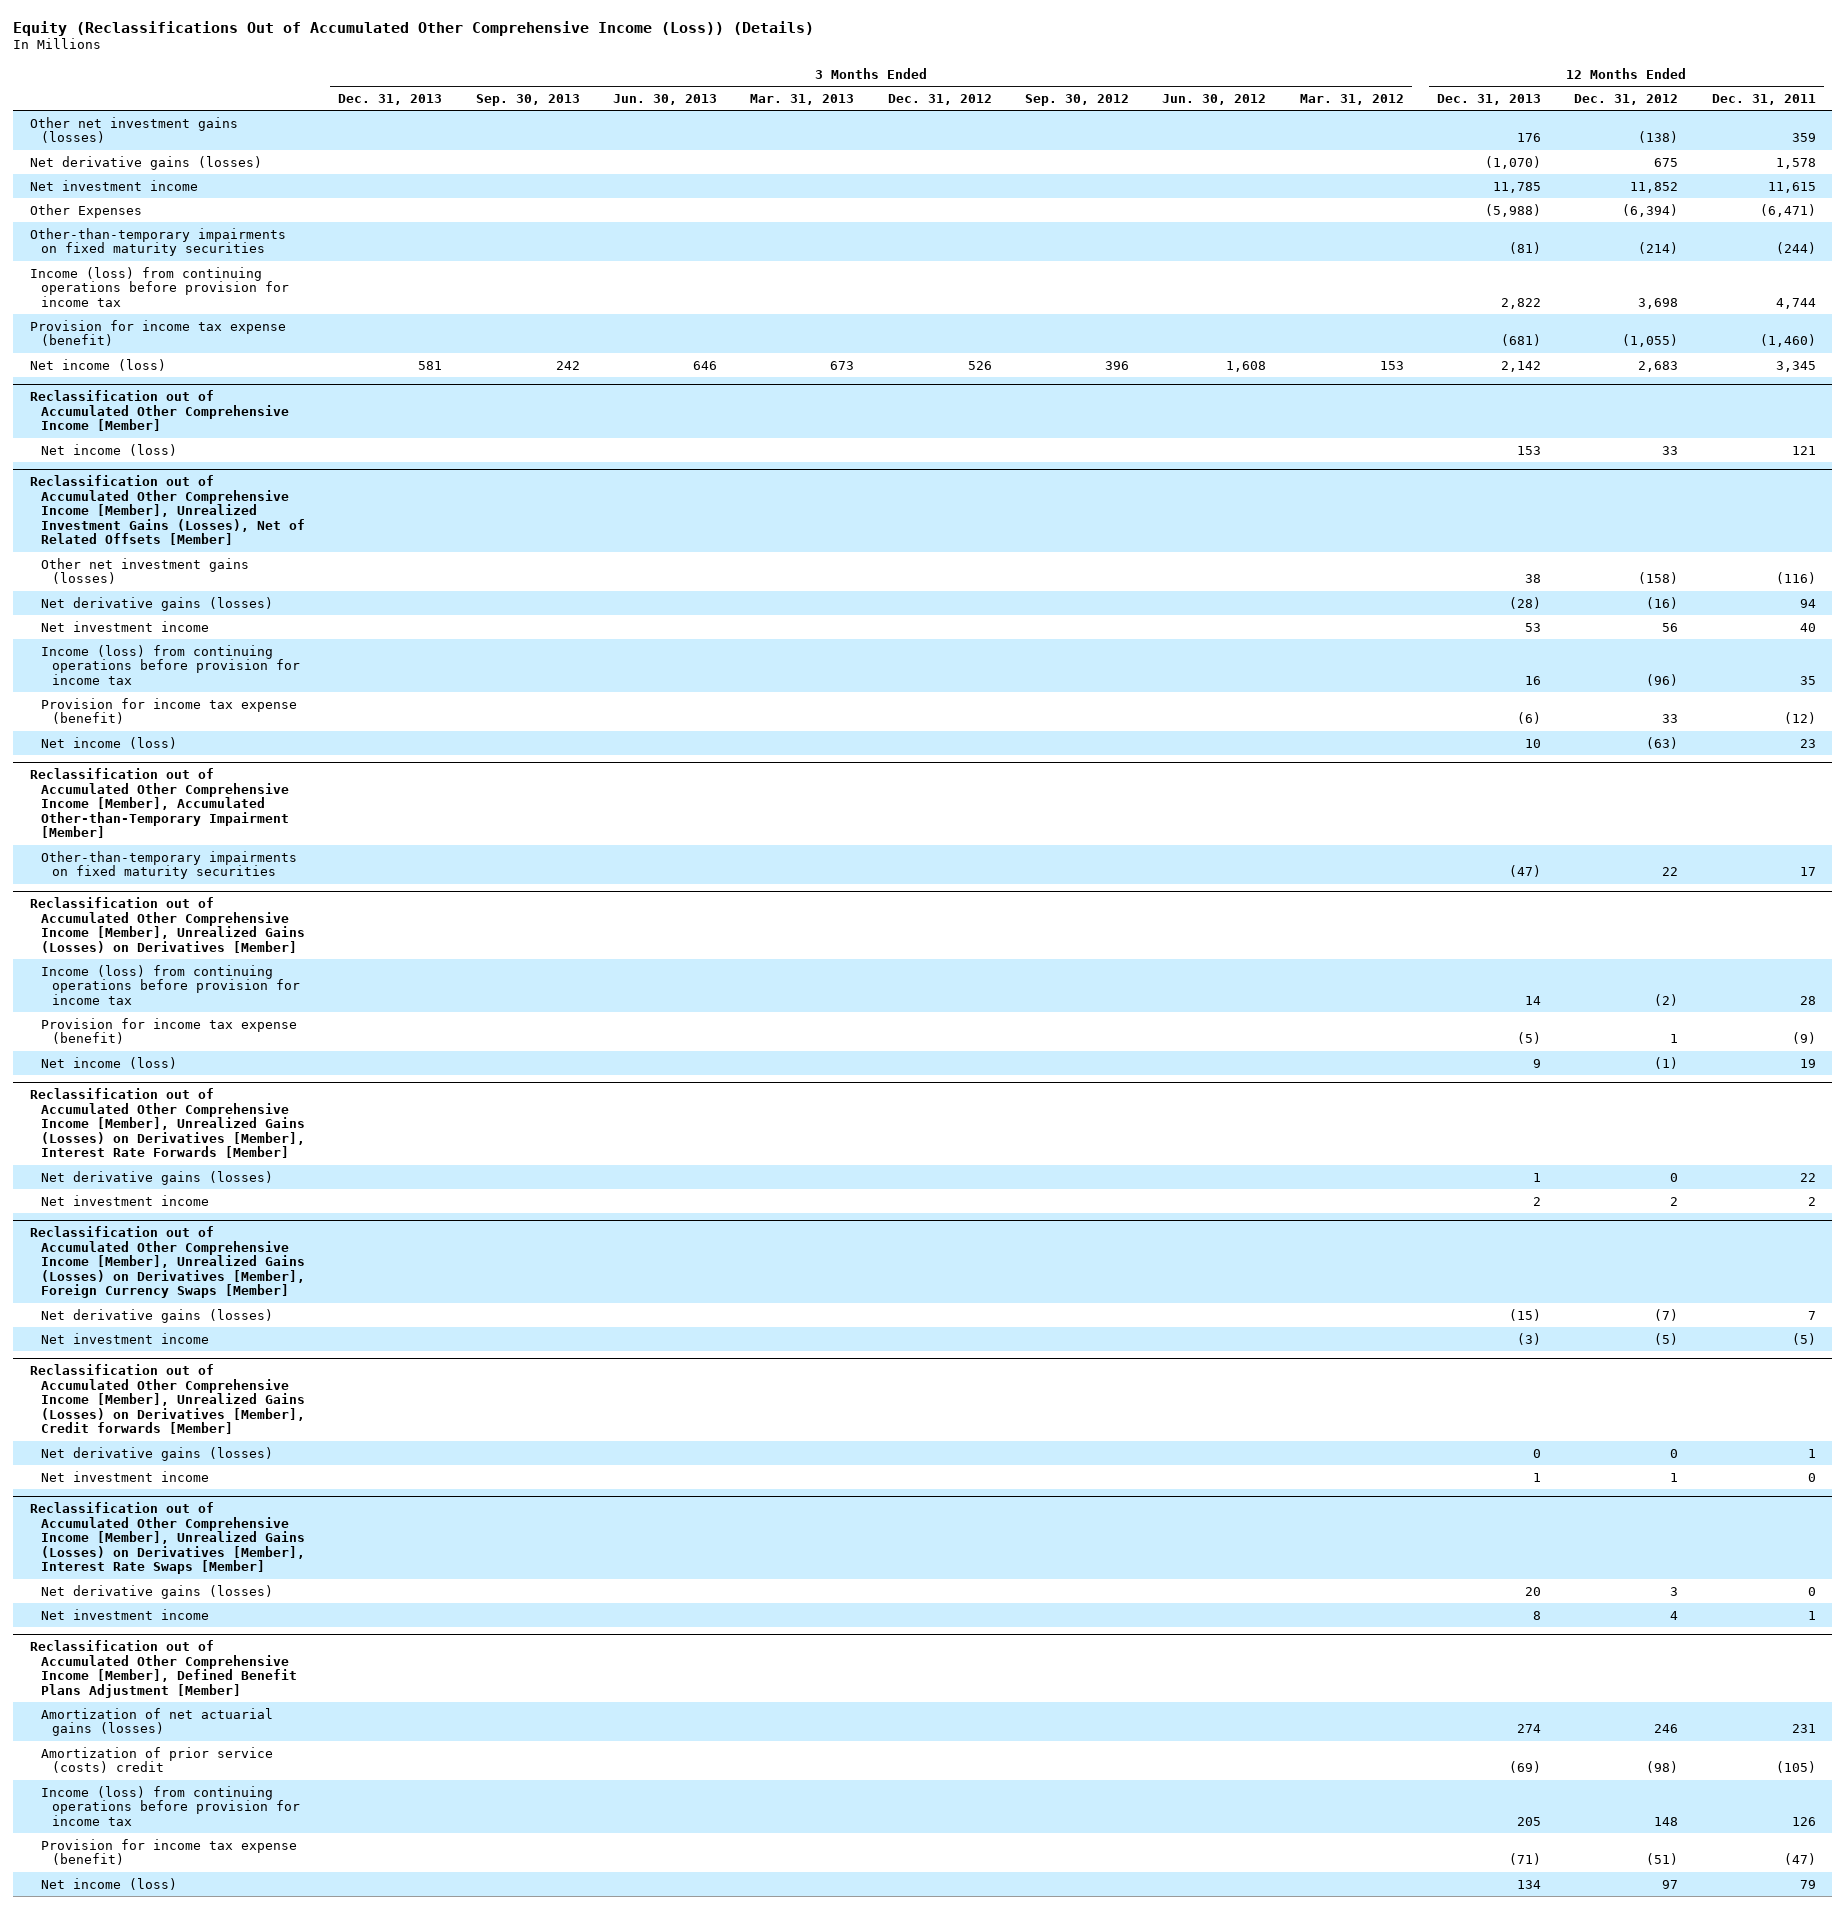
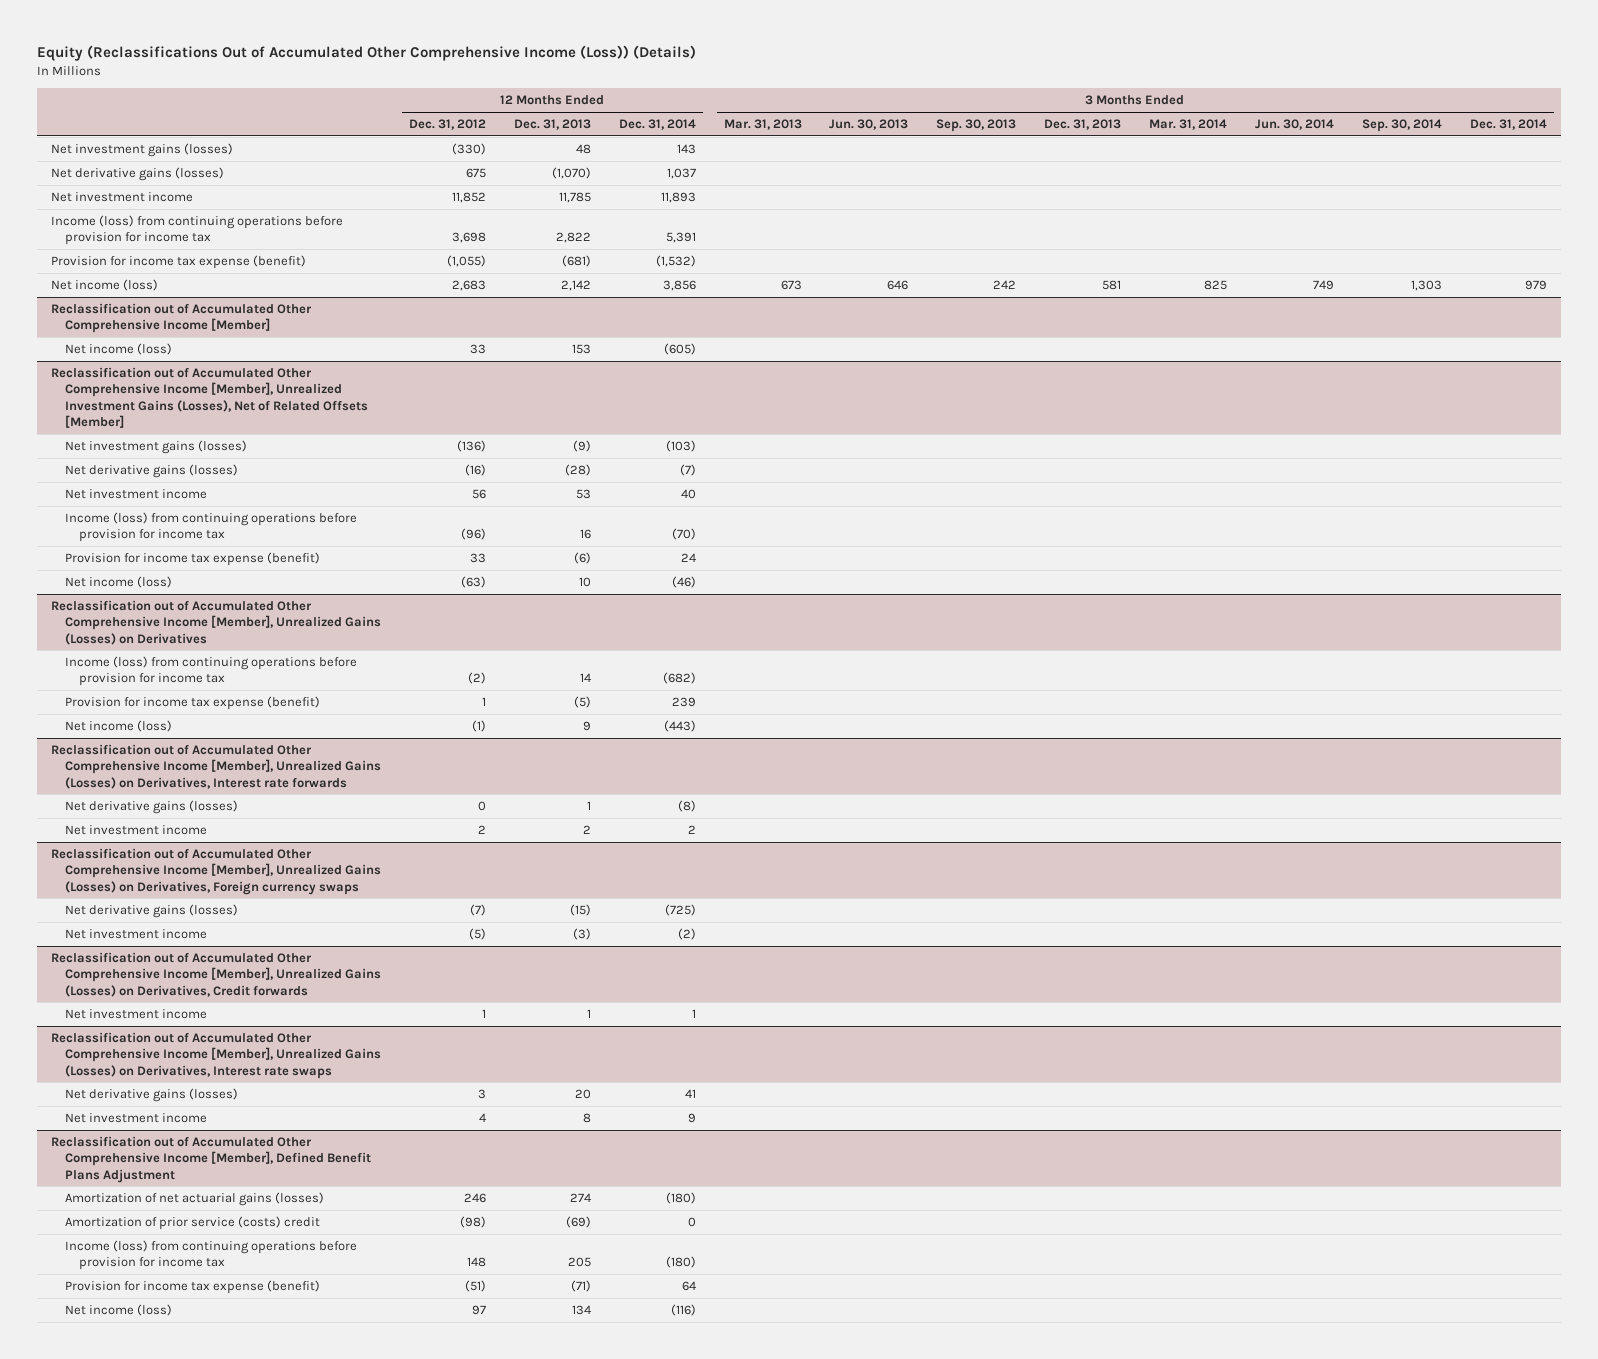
- | 3 Months Ended Dec. 31, 2013 | 3 Months Ended Sep. 30, 2013 | 3 Months Ended Jun. 30, 2013 | 3 Months Ended Mar. 31, 2013 | 3 Months Ended Dec. 31, 2012 | 3 Months Ended Sep. 30, 2012 | 3 Months Ended Jun. 30, 2012 | 3 Months Ended Mar. 31, 2012 | 12 Months Ended Dec. 31, 2013 | 12 Months Ended Dec. 31, 2012 | 12 Months Ended Dec. 31, 2011
+ | 12 Months Ended Dec. 31, 2012 | 12 Months Ended Dec. 31, 2013 | 12 Months Ended Dec. 31, 2014 | 3 Months Ended Mar. 31, 2013 | 3 Months Ended Jun. 30, 2013 | 3 Months Ended Sep. 30, 2013 | 3 Months Ended Dec. 31, 2013 | 3 Months Ended Mar. 31, 2014 | 3 Months Ended Jun. 30, 2014 | 3 Months Ended Sep. 30, 2014 | 3 Months Ended Dec. 31, 2014
- Other net investment gains (losses) | | | | | | | | | 176 | (138) | 359
+ Net investment gains (losses) | (330) | 48 | 143 | | | | | | | |
- Other Expenses | | | | | | | | | (5,988) | (6,394) | (6,471)
- Other-than-temporary impairments on fixed maturity securities | | | | | | | | | (81) | (214) | (244)
@ Reclassification out of Accumulated Other Comprehensive Income [Member], Unrealized Investment Gains (Losses), Net of Related Offsets [Member]
- Other net investment gains (losses) | | | | | | | | | 38 | (158) | (116)
+ Net investment gains (losses) | (136) | (9) | (103) | | | | | | | |
- Reclassification out of Accumulated Other Comprehensive Income [Member], Accumulated Other-than-Temporary Impairment [Member]
- Other-than-temporary impairments on fixed maturity securities | | | | | | | | | (47) | 22 | 17
- Reclassification out of Accumulated Other Comprehensive Income [Member], Unrealized Gains (Losses) on Derivatives [Member]
+ Reclassification out of Accumulated Other Comprehensive Income [Member], Unrealized Gains (Losses) on Derivatives
- Reclassification out of Accumulated Other Comprehensive Income [Member], Unrealized Gains (Losses) on Derivatives [Member], Interest Rate Forwards [Member]
+ Reclassification out of Accumulated Other Comprehensive Income [Member], Unrealized Gains (Losses) on Derivatives, Interest rate forwards
- Reclassification out of Accumulated Other Comprehensive Income [Member], Unrealized Gains (Losses) on Derivatives [Member], Foreign Currency Swaps [Member]
+ Reclassification out of Accumulated Other Comprehensive Income [Member], Unrealized Gains (Losses) on Derivatives, Foreign currency swaps
- Reclassification out of Accumulated Other Comprehensive Income [Member], Unrealized Gains (Losses) on Derivatives [Member], Credit forwards [Member]
- Net derivative gains (losses) | | | | | | | | | 0 | 0 | 1
+ Reclassification out of Accumulated Other Comprehensive Income [Member], Unrealized Gains (Losses) on Derivatives, Credit forwards
- Reclassification out of Accumulated Other Comprehensive Income [Member], Unrealized Gains (Losses) on Derivatives [Member], Interest Rate Swaps [Member]
+ Reclassification out of Accumulated Other Comprehensive Income [Member], Unrealized Gains (Losses) on Derivatives, Interest rate swaps
- Reclassification out of Accumulated Other Comprehensive Income [Member], Defined Benefit Plans Adjustment [Member]
+ Reclassification out of Accumulated Other Comprehensive Income [Member], Defined Benefit Plans Adjustment

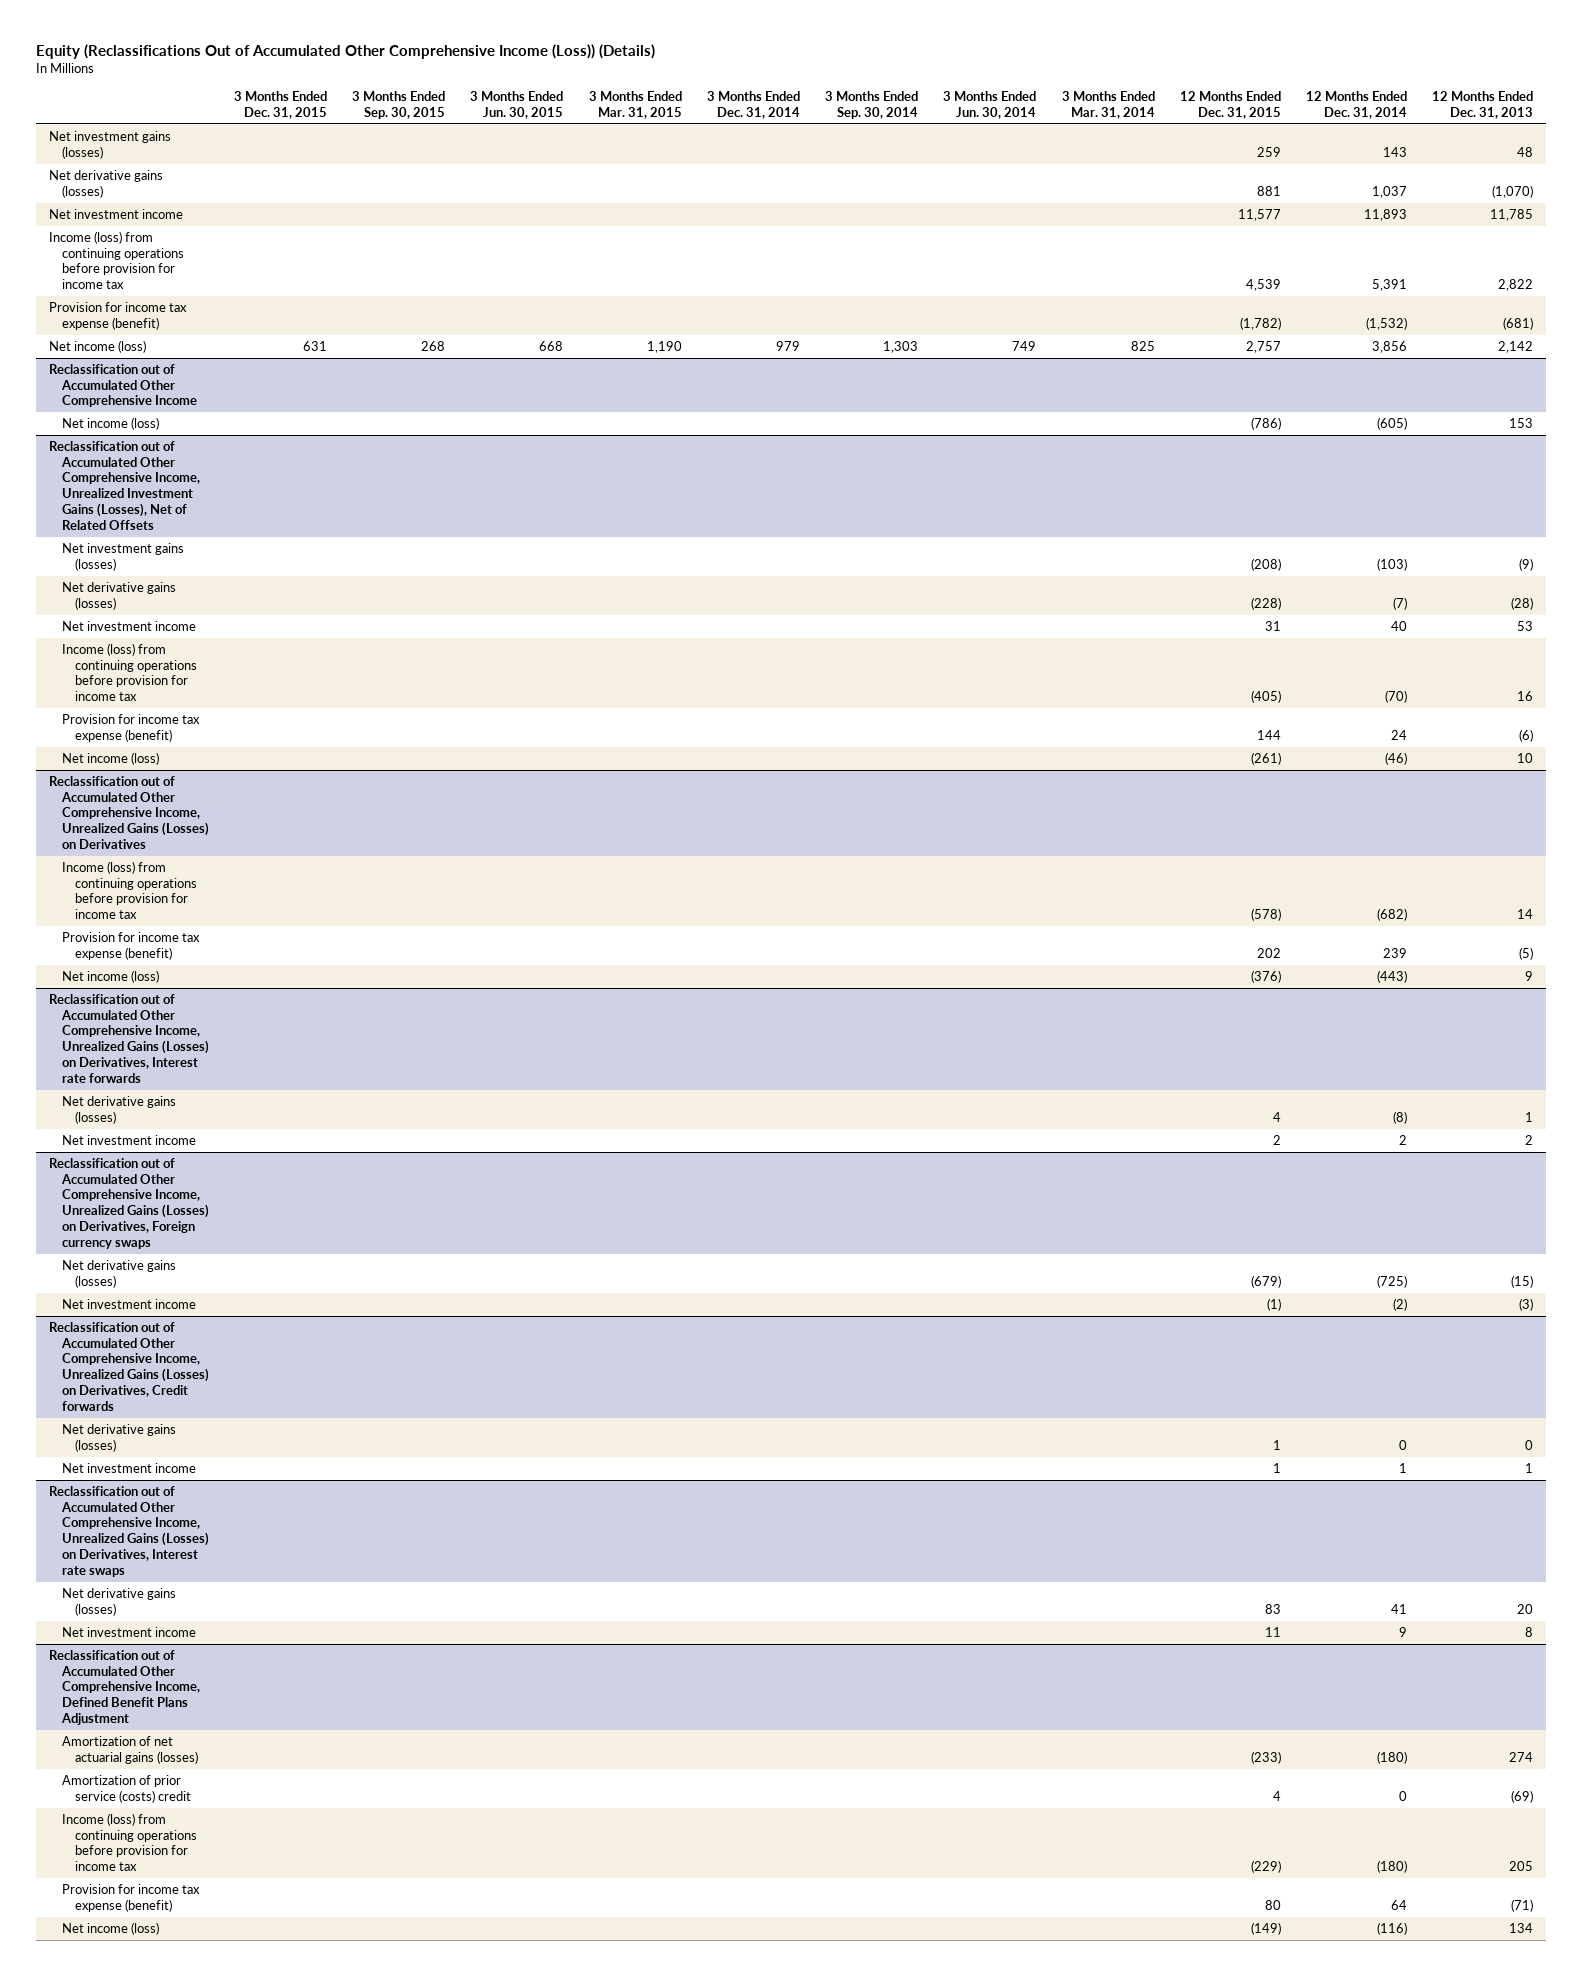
- | 12 Months Ended Dec. 31, 2012 | 12 Months Ended Dec. 31, 2013 | 12 Months Ended Dec. 31, 2014 | 3 Months Ended Mar. 31, 2013 | 3 Months Ended Jun. 30, 2013 | 3 Months Ended Sep. 30, 2013 | 3 Months Ended Dec. 31, 2013 | 3 Months Ended Mar. 31, 2014 | 3 Months Ended Jun. 30, 2014 | 3 Months Ended Sep. 30, 2014 | 3 Months Ended Dec. 31, 2014
+ | 3 Months Ended Dec. 31, 2015 | 3 Months Ended Sep. 30, 2015 | 3 Months Ended Jun. 30, 2015 | 3 Months Ended Mar. 31, 2015 | 3 Months Ended Dec. 31, 2014 | 3 Months Ended Sep. 30, 2014 | 3 Months Ended Jun. 30, 2014 | 3 Months Ended Mar. 31, 2014 | 12 Months Ended Dec. 31, 2015 | 12 Months Ended Dec. 31, 2014 | 12 Months Ended Dec. 31, 2013
- Reclassification out of Accumulated Other Comprehensive Income [Member]
+ Reclassification out of Accumulated Other Comprehensive Income
- Reclassification out of Accumulated Other Comprehensive Income [Member], Unrealized Investment Gains (Losses), Net of Related Offsets [Member]
+ Reclassification out of Accumulated Other Comprehensive Income, Unrealized Investment Gains (Losses), Net of Related Offsets
- Reclassification out of Accumulated Other Comprehensive Income [Member], Unrealized Gains (Losses) on Derivatives
+ Reclassification out of Accumulated Other Comprehensive Income, Unrealized Gains (Losses) on Derivatives
- Reclassification out of Accumulated Other Comprehensive Income [Member], Unrealized Gains (Losses) on Derivatives, Interest rate forwards
+ Reclassification out of Accumulated Other Comprehensive Income, Unrealized Gains (Losses) on Derivatives, Interest rate forwards
- Reclassification out of Accumulated Other Comprehensive Income [Member], Unrealized Gains (Losses) on Derivatives, Foreign currency swaps
+ Reclassification out of Accumulated Other Comprehensive Income, Unrealized Gains (Losses) on Derivatives, Foreign currency swaps
- Reclassification out of Accumulated Other Comprehensive Income [Member], Unrealized Gains (Losses) on Derivatives, Credit forwards
+ Reclassification out of Accumulated Other Comprehensive Income, Unrealized Gains (Losses) on Derivatives, Credit forwards
+ Net derivative gains (losses) | | | | | | | | | 1 | 0 | 0
- Reclassification out of Accumulated Other Comprehensive Income [Member], Unrealized Gains (Losses) on Derivatives, Interest rate swaps
+ Reclassification out of Accumulated Other Comprehensive Income, Unrealized Gains (Losses) on Derivatives, Interest rate swaps
- Reclassification out of Accumulated Other Comprehensive Income [Member], Defined Benefit Plans Adjustment
+ Reclassification out of Accumulated Other Comprehensive Income, Defined Benefit Plans Adjustment

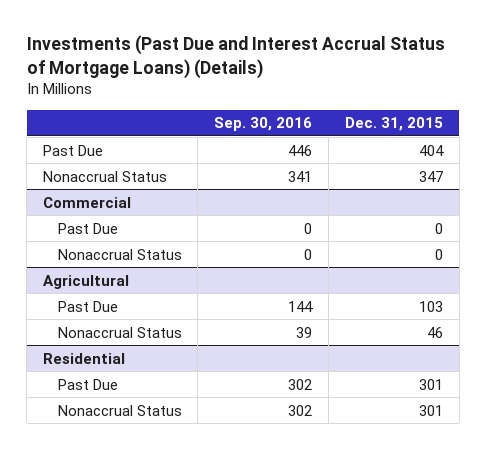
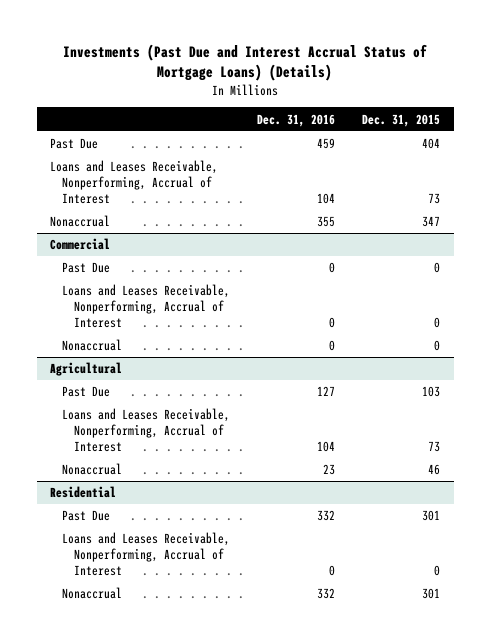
- | Sep. 30, 2016 | Dec. 31, 2015
+ | Dec. 31, 2016 | Dec. 31, 2015
- Nonaccrual Status | 341 | 347
+ Loans and Leases Receivable, Nonperforming, Accrual of Interest | 104 | 73
+ Nonaccrual | 355 | 347
@ Commercial
- Nonaccrual Status | 0 | 0
+ Loans and Leases Receivable, Nonperforming, Accrual of Interest | 0 | 0
+ Nonaccrual | 0 | 0
@ Agricultural
- Nonaccrual Status | 39 | 46
+ Loans and Leases Receivable, Nonperforming, Accrual of Interest | 104 | 73
+ Nonaccrual | 23 | 46
@ Residential
- Nonaccrual Status | 302 | 301
+ Loans and Leases Receivable, Nonperforming, Accrual of Interest | 0 | 0
+ Nonaccrual | 332 | 301

